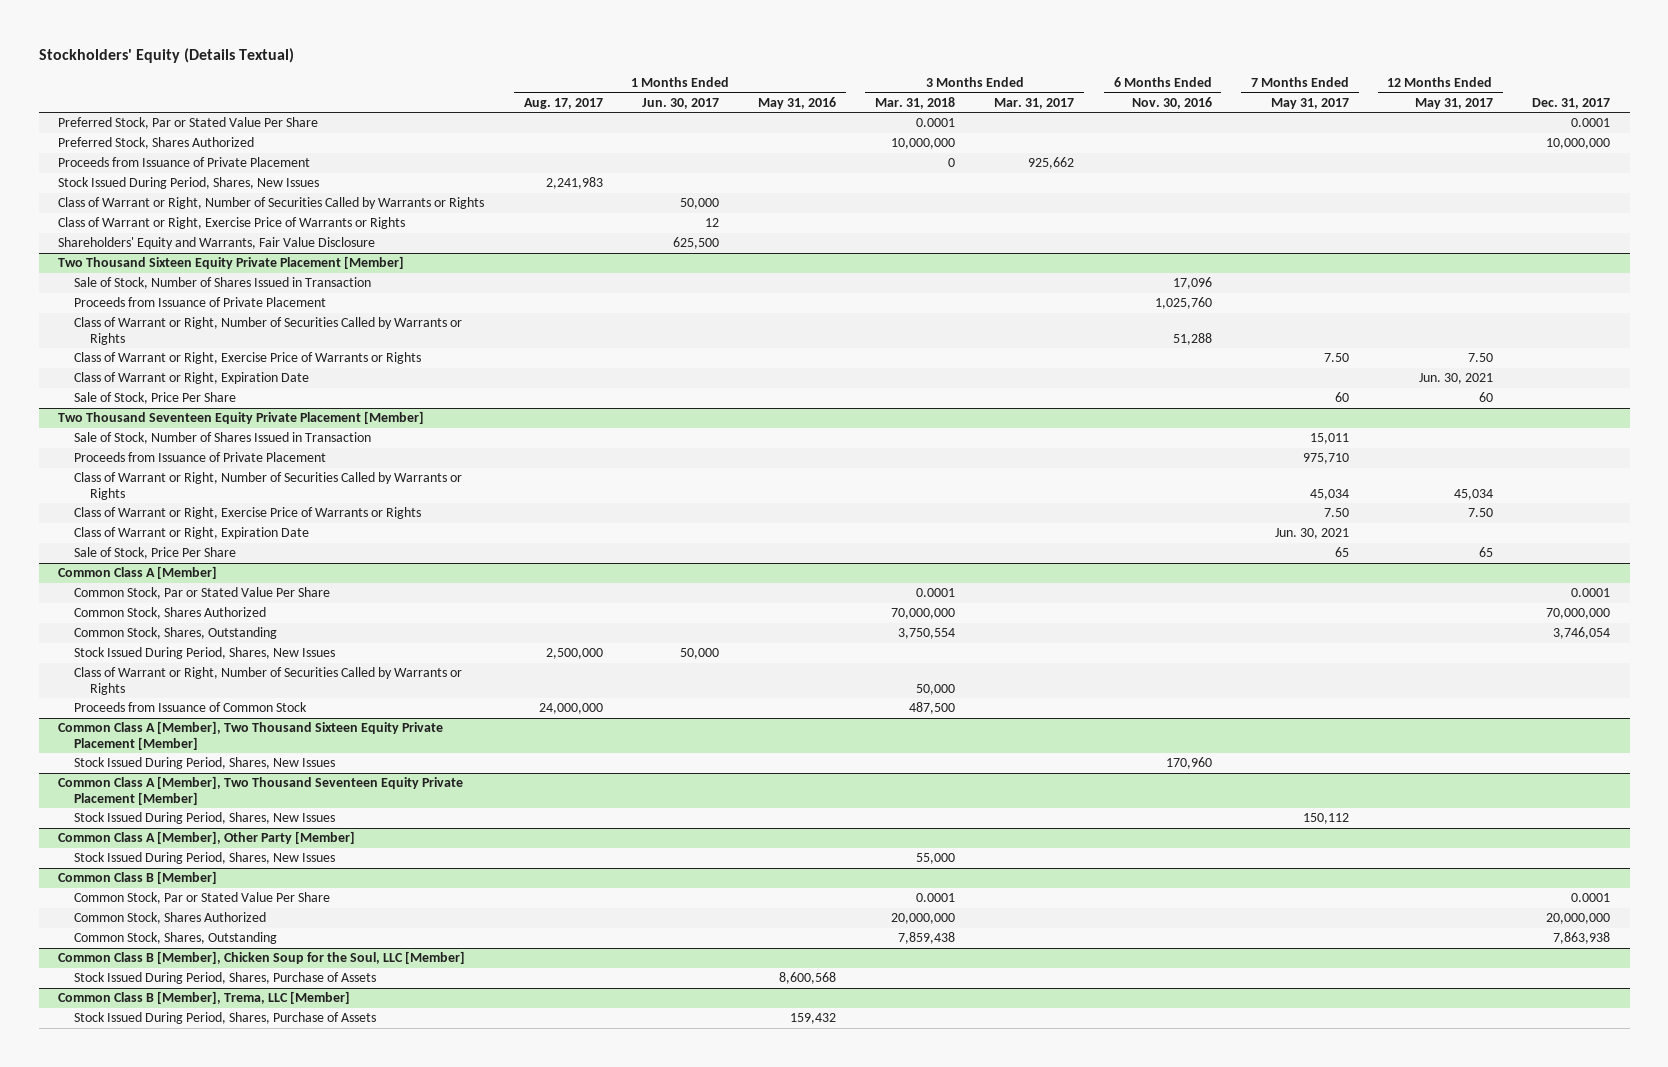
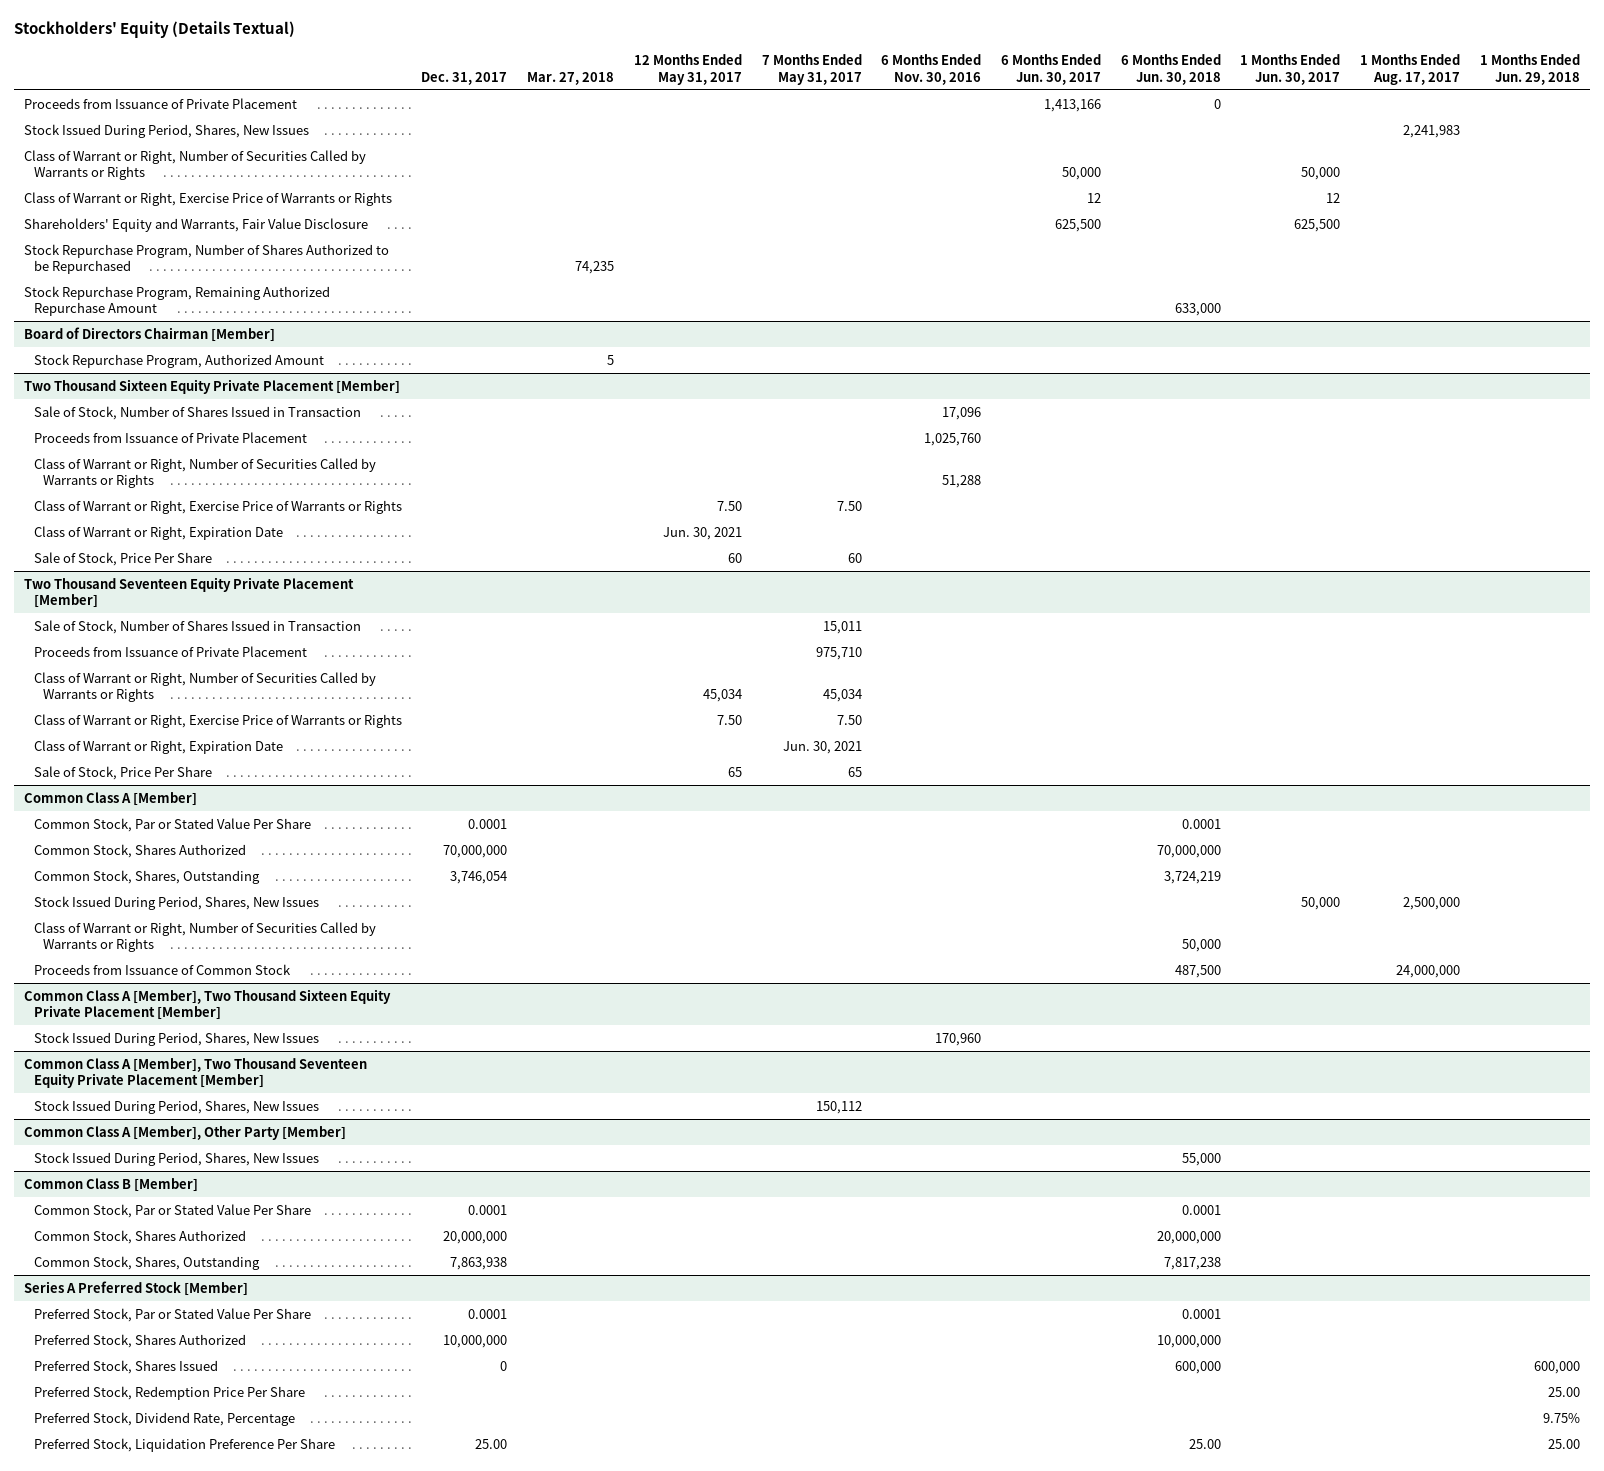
- | 1 Months Ended Aug. 17, 2017 | 1 Months Ended Jun. 30, 2017 | 1 Months Ended May 31, 2016 | 3 Months Ended Mar. 31, 2018 | 3 Months Ended Mar. 31, 2017 | 6 Months Ended Nov. 30, 2016 | 7 Months Ended May 31, 2017 | 12 Months Ended May 31, 2017 | Dec. 31, 2017
+ | Dec. 31, 2017 | Mar. 27, 2018 | 12 Months Ended May 31, 2017 | 7 Months Ended May 31, 2017 | 6 Months Ended Nov. 30, 2016 | 6 Months Ended Jun. 30, 2017 | 6 Months Ended Jun. 30, 2018 | 1 Months Ended Jun. 30, 2017 | 1 Months Ended Aug. 17, 2017 | 1 Months Ended Jun. 29, 2018
- Preferred Stock, Par or Stated Value Per Share | | | | 0.0001 | | | | | 0.0001
- Preferred Stock, Shares Authorized | | | | 10,000,000 | | | | | 10,000,000
+ Stock Repurchase Program, Number of Shares Authorized to be Repurchased | | 74,235 | | | | | | | |
+ Stock Repurchase Program, Remaining Authorized Repurchase Amount | | | | | | | 633,000 | | |
+ Board of Directors Chairman [Member]
+ Stock Repurchase Program, Authorized Amount | | 5 | | | | | | | |
- Common Class B [Member], Chicken Soup for the Soul, LLC [Member]
- Stock Issued During Period, Shares, Purchase of Assets | | | 8,600,568 | | | | | |
- Common Class B [Member], Trema, LLC [Member]
- Stock Issued During Period, Shares, Purchase of Assets | | | 159,432 | | | | | |
+ Series A Preferred Stock [Member]
+ Preferred Stock, Par or Stated Value Per Share | 0.0001 | | | | | | 0.0001 | | |
+ Preferred Stock, Shares Authorized | 10,000,000 | | | | | | 10,000,000 | | |
+ Preferred Stock, Shares Issued | 0 | | | | | | 600,000 | | | 600,000
+ Preferred Stock, Redemption Price Per Share | | | | | | | | | | 25.00
+ Preferred Stock, Dividend Rate, Percentage | | | | | | | | | | 9.75%
+ Preferred Stock, Liquidation Preference Per Share | 25.00 | | | | | | 25.00 | | | 25.00

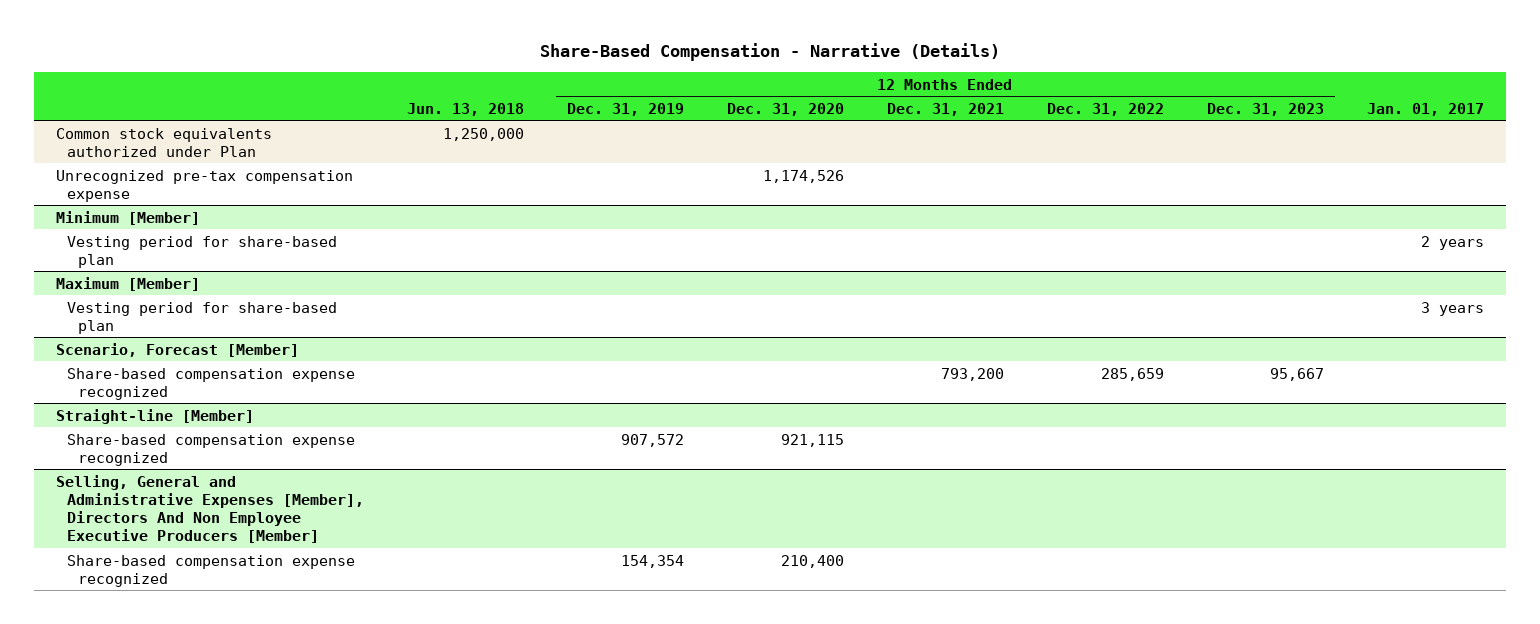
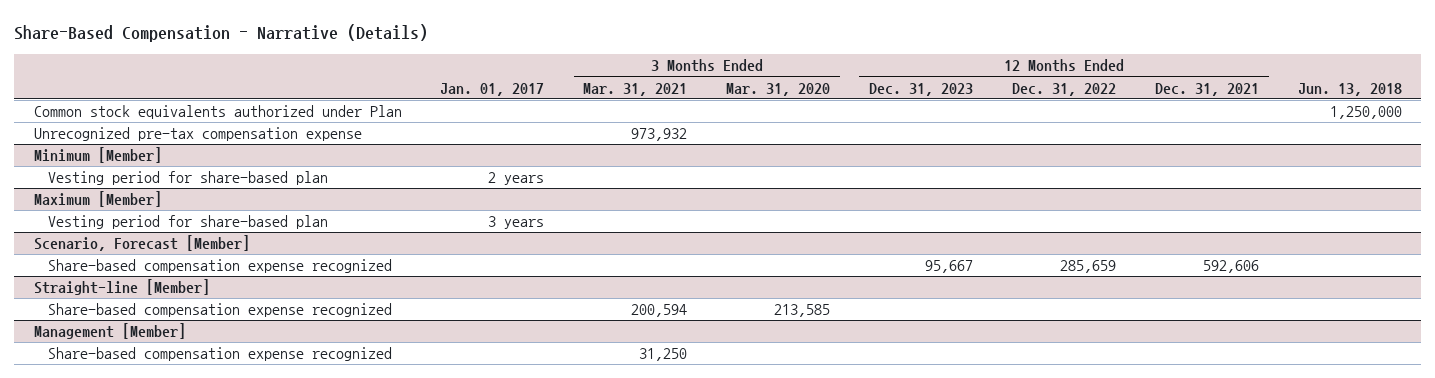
- | Jun. 13, 2018 | 12 Months Ended Dec. 31, 2019 | 12 Months Ended Dec. 31, 2020 | 12 Months Ended Dec. 31, 2021 | 12 Months Ended Dec. 31, 2022 | 12 Months Ended Dec. 31, 2023 | Jan. 01, 2017
+ | Jan. 01, 2017 | 3 Months Ended Mar. 31, 2021 | 3 Months Ended Mar. 31, 2020 | 12 Months Ended Dec. 31, 2023 | 12 Months Ended Dec. 31, 2022 | 12 Months Ended Dec. 31, 2021 | Jun. 13, 2018
@ Scenario, Forecast [Member]
- Share-based compensation expense recognized | | | | 793,200 | 285,659 | 95,667 |
+ Share-based compensation expense recognized | | | | 95,667 | 285,659 | 592,606 |
- Selling, General and Administrative Expenses [Member], Directors And Non Employee Executive Producers [Member]
- Share-based compensation expense recognized | | 154,354 | 210,400 | | | |
+ Management [Member]
+ Share-based compensation expense recognized | | 31,250 | | | | |

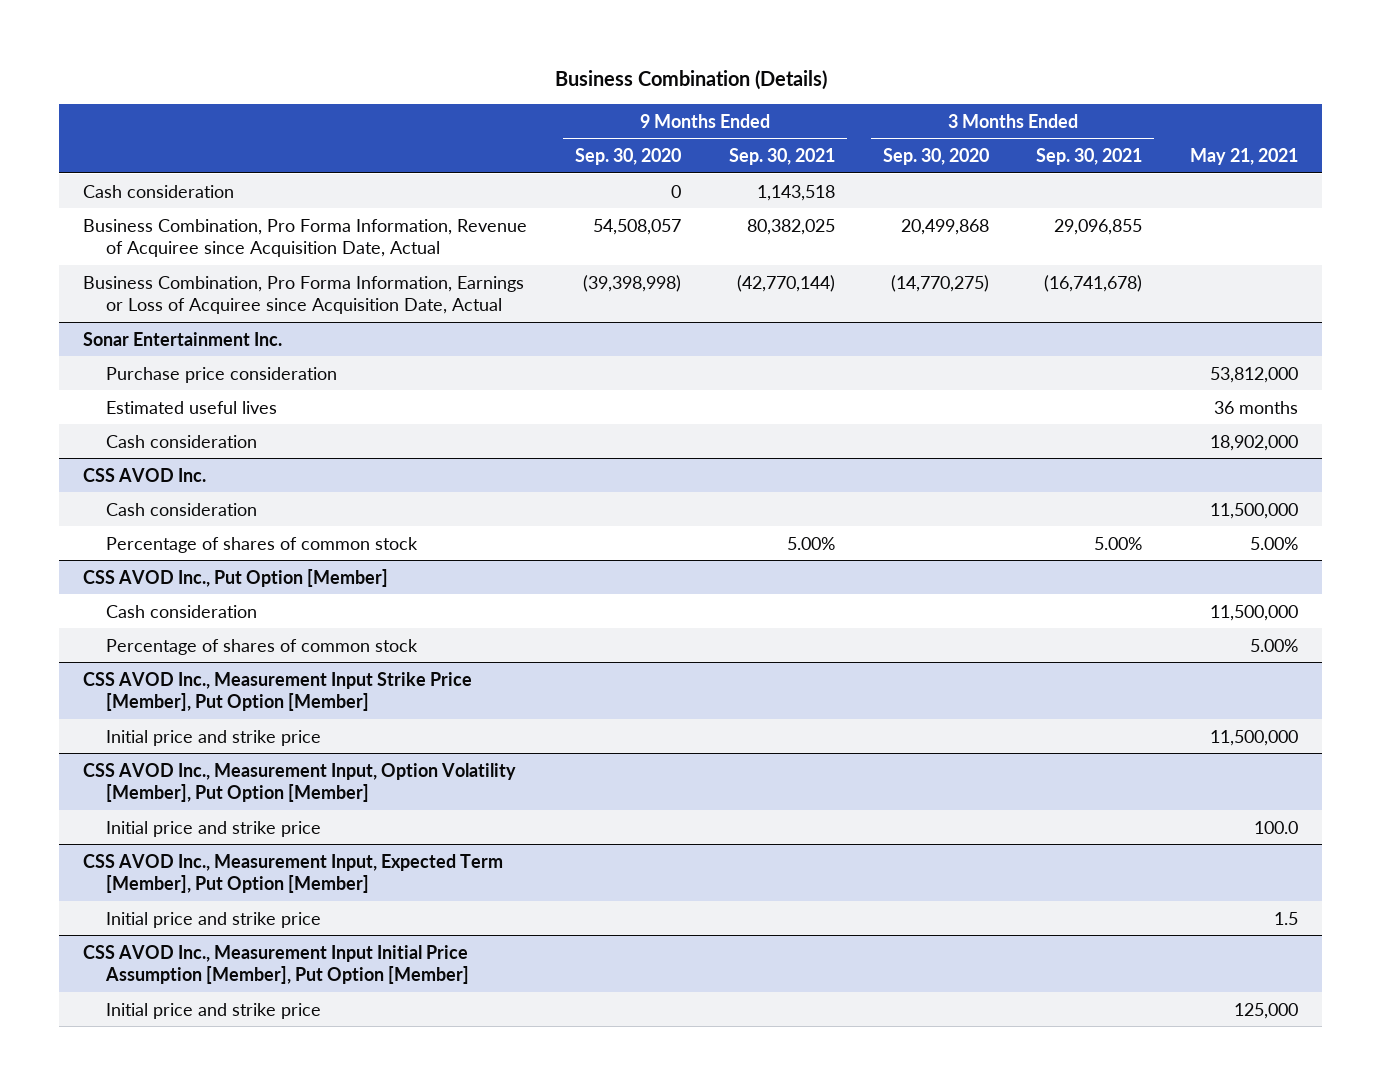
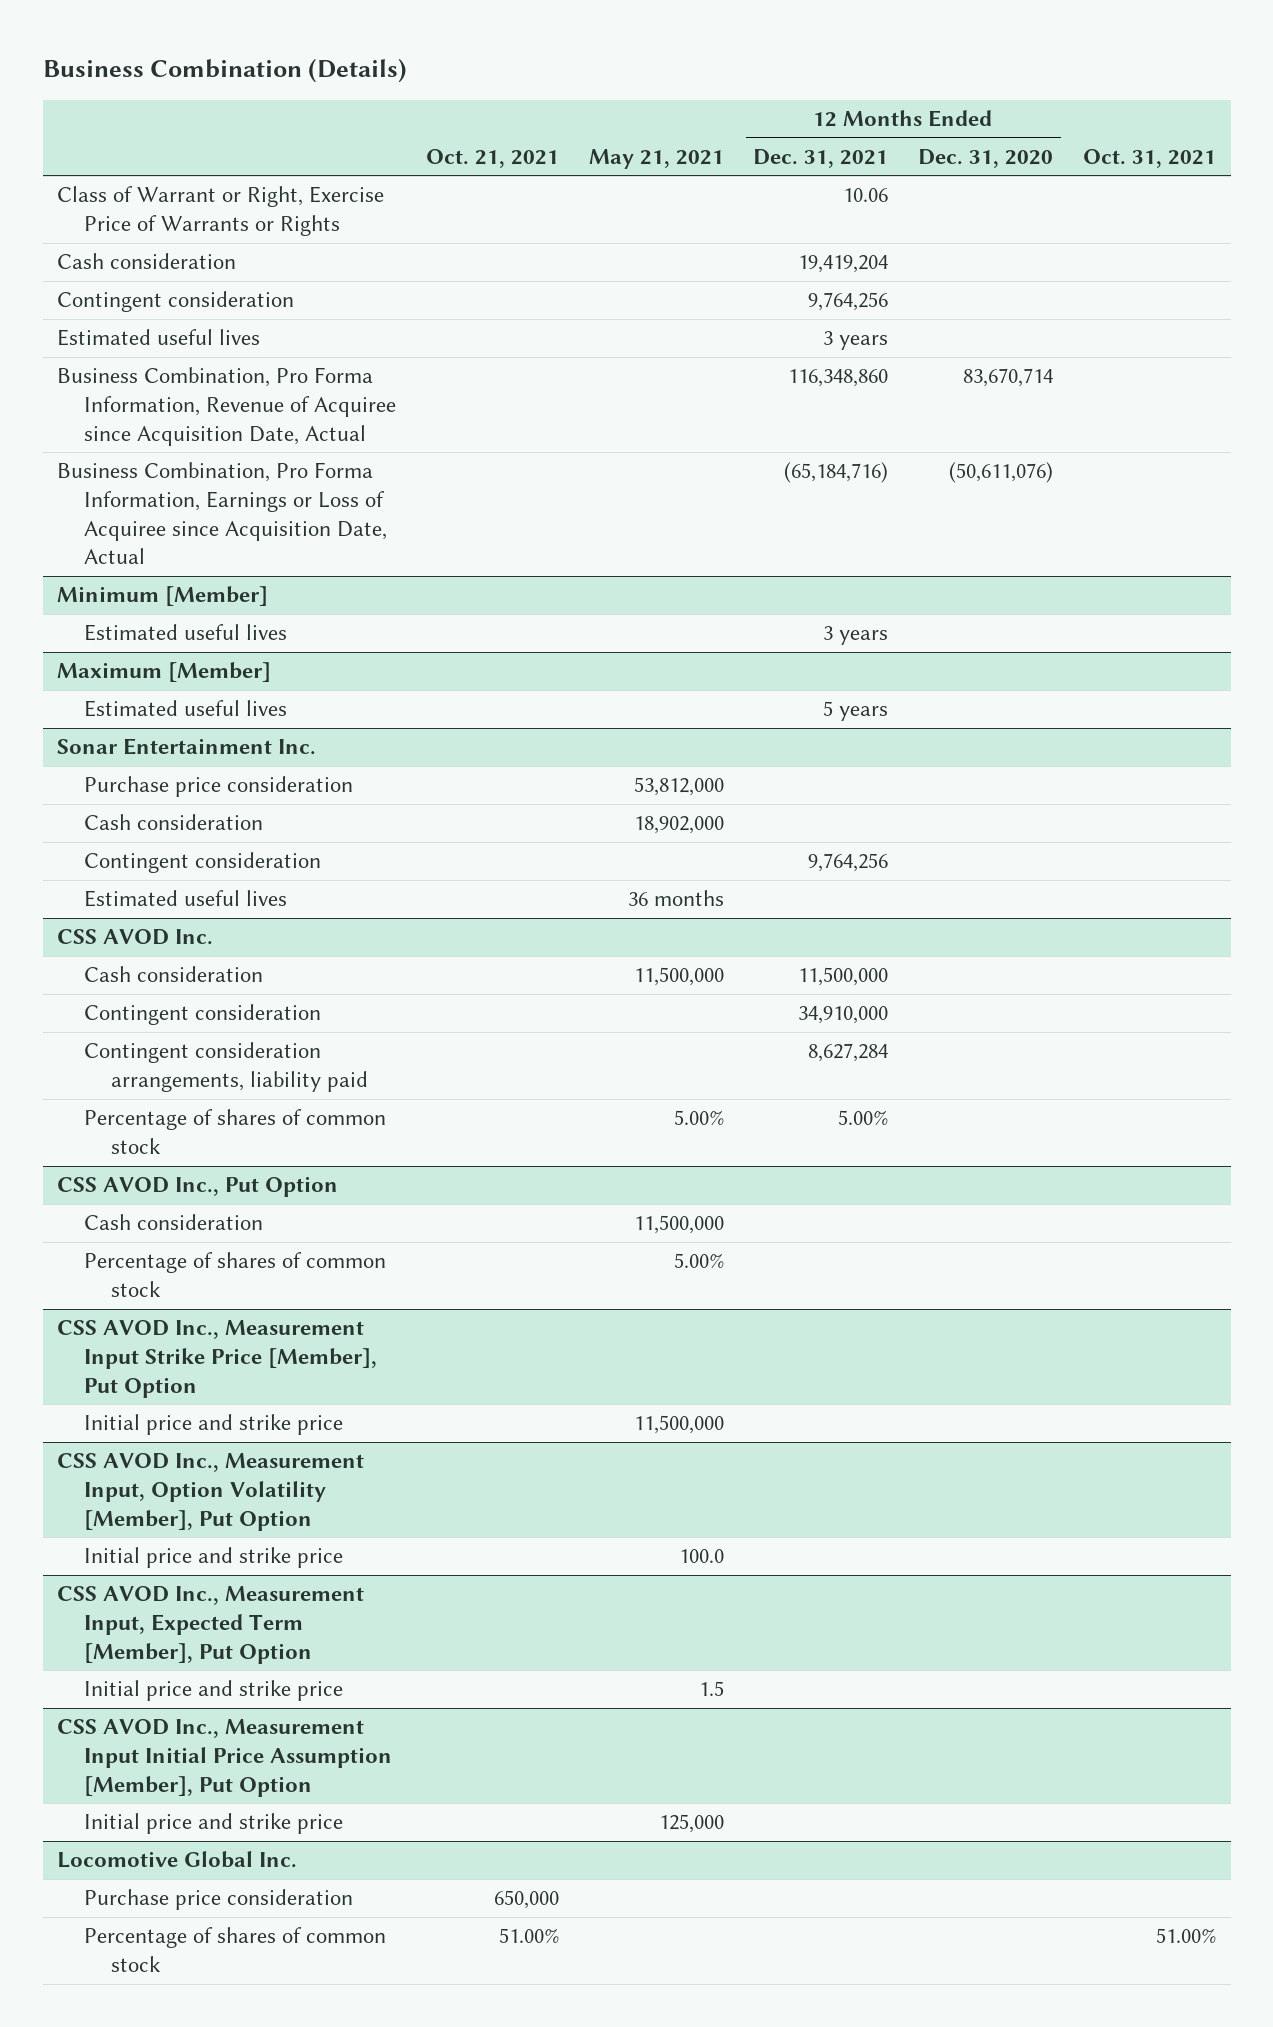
- | 9 Months Ended Sep. 30, 2020 | 9 Months Ended Sep. 30, 2021 | 3 Months Ended Sep. 30, 2020 | 3 Months Ended Sep. 30, 2021 | May 21, 2021
+ | Oct. 21, 2021 | May 21, 2021 | 12 Months Ended Dec. 31, 2021 | 12 Months Ended Dec. 31, 2020 | Oct. 31, 2021
+ Class of Warrant or Right, Exercise Price of Warrants or Rights | | | 10.06 | |
+ Contingent consideration | | | 9,764,256 | |
+ Estimated useful lives | | | 3 years | |
+ Minimum [Member]
+ Estimated useful lives | | | 3 years | |
+ Maximum [Member]
+ Estimated useful lives | | | 5 years | |
@ Sonar Entertainment Inc.
+ Contingent consideration | | | 9,764,256 | |
moved down: Estimated useful lives | | 36 months | | |
@ CSS AVOD Inc.
+ Contingent consideration | | | 34,910,000 | |
+ Contingent consideration arrangements, liability paid | | | 8,627,284 | |
- CSS AVOD Inc., Put Option [Member]
+ CSS AVOD Inc., Put Option
- CSS AVOD Inc., Measurement Input Strike Price [Member], Put Option [Member]
+ CSS AVOD Inc., Measurement Input Strike Price [Member], Put Option
- CSS AVOD Inc., Measurement Input, Option Volatility [Member], Put Option [Member]
+ CSS AVOD Inc., Measurement Input, Option Volatility [Member], Put Option
- CSS AVOD Inc., Measurement Input, Expected Term [Member], Put Option [Member]
+ CSS AVOD Inc., Measurement Input, Expected Term [Member], Put Option
- CSS AVOD Inc., Measurement Input Initial Price Assumption [Member], Put Option [Member]
+ CSS AVOD Inc., Measurement Input Initial Price Assumption [Member], Put Option
+ Locomotive Global Inc.
+ Purchase price consideration | 650,000 | | | |
+ Percentage of shares of common stock | 51.00% | | | | 51.00%

